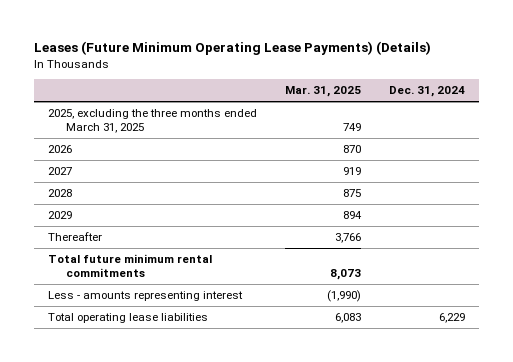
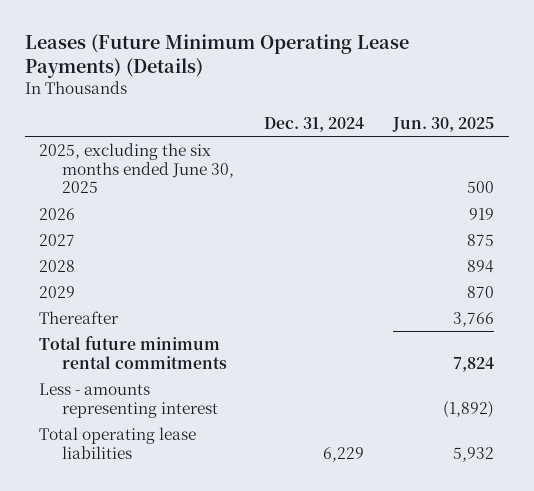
- | Mar. 31, 2025 | Dec. 31, 2024
+ | Dec. 31, 2024 | Jun. 30, 2025
- 2025, excluding the three months ended March 31, 2025 | 749 |
+ 2025, excluding the six months ended June 30, 2025 | | 500

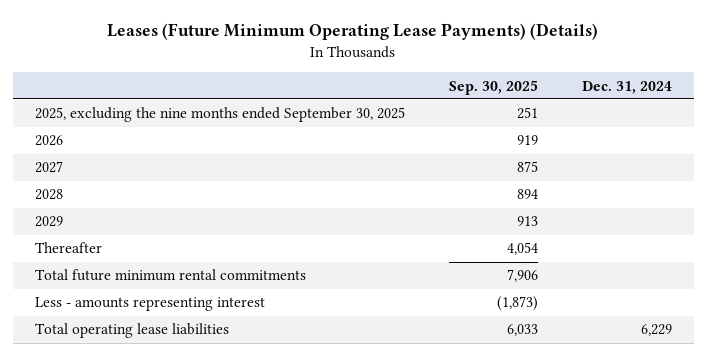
- | Dec. 31, 2024 | Jun. 30, 2025
+ | Sep. 30, 2025 | Dec. 31, 2024
- 2025, excluding the six months ended June 30, 2025 | | 500
+ 2025, excluding the nine months ended September 30, 2025 | 251 |

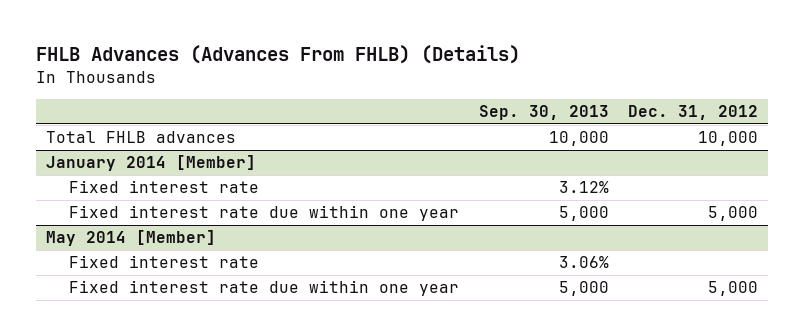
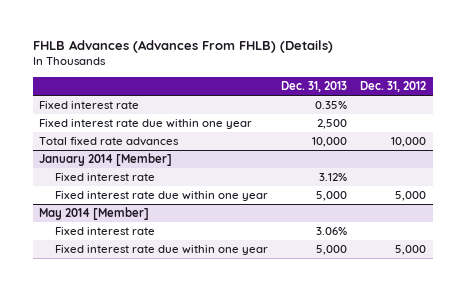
- | Sep. 30, 2013 | Dec. 31, 2012
+ | Dec. 31, 2013 | Dec. 31, 2012
- Total FHLB advances | 10,000 | 10,000
+ Fixed interest rate | 0.35% |
+ Fixed interest rate due within one year | 2,500 |
+ Total fixed rate advances | 10,000 | 10,000

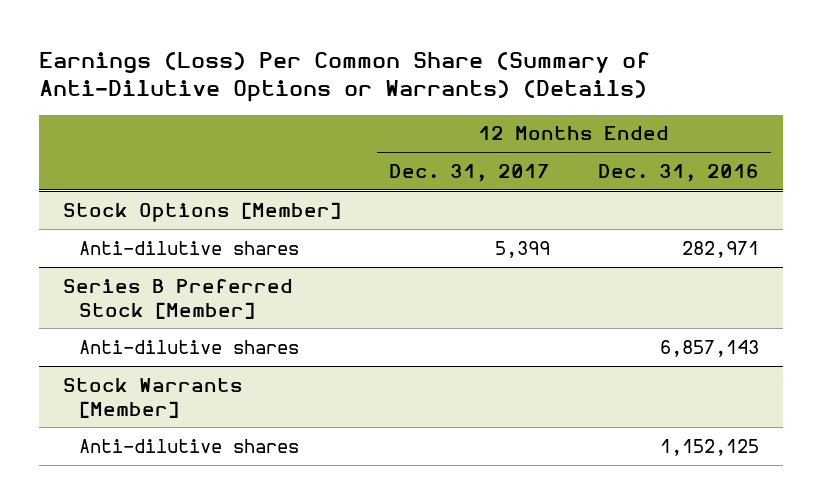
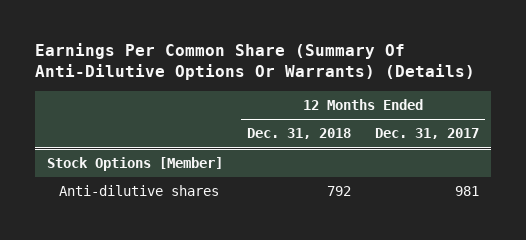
- Earnings (Loss) Per Common Share (Summary of Anti-Dilutive Options or Warrants) (Details)
+ Earnings Per Common Share (Summary Of Anti-Dilutive Options Or Warrants) (Details)
- | 12 Months Ended Dec. 31, 2017 | 12 Months Ended Dec. 31, 2016
+ | 12 Months Ended Dec. 31, 2018 | 12 Months Ended Dec. 31, 2017
@ Stock Options [Member]
- Anti-dilutive shares | 5,399 | 282,971
- Series B Preferred Stock [Member]
- Anti-dilutive shares | | 6,857,143
- Stock Warrants [Member]
- Anti-dilutive shares | | 1,152,125
@ Stock Options [Member]
+ Anti-dilutive shares | 792 | 981

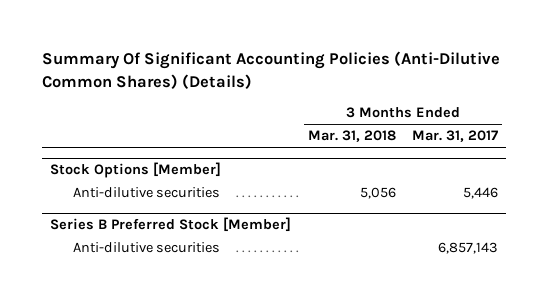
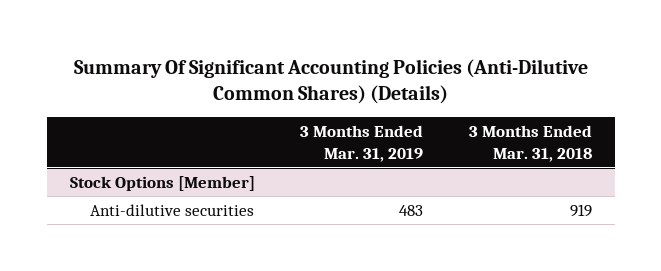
- | 3 Months Ended Mar. 31, 2018 | 3 Months Ended Mar. 31, 2017
+ | 3 Months Ended Mar. 31, 2019 | 3 Months Ended Mar. 31, 2018
@ Stock Options [Member]
- Anti-dilutive securities | 5,056 | 5,446
- Series B Preferred Stock [Member]
- Anti-dilutive securities | | 6,857,143
@ Stock Options [Member]
+ Anti-dilutive securities | 483 | 919

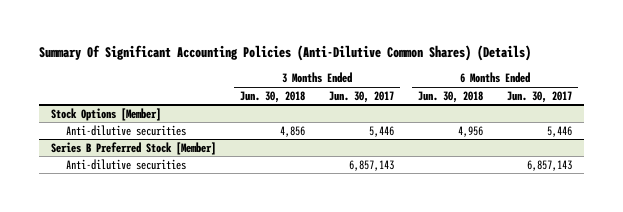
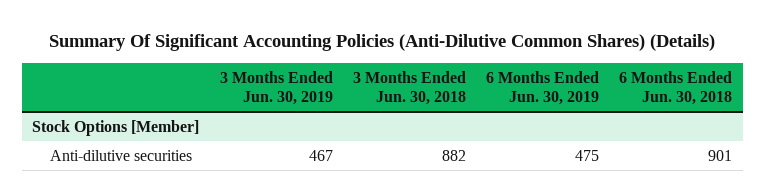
- | 3 Months Ended Jun. 30, 2018 | 3 Months Ended Jun. 30, 2017 | 6 Months Ended Jun. 30, 2018 | 6 Months Ended Jun. 30, 2017
+ | 3 Months Ended Jun. 30, 2019 | 3 Months Ended Jun. 30, 2018 | 6 Months Ended Jun. 30, 2019 | 6 Months Ended Jun. 30, 2018
@ Stock Options [Member]
- Anti-dilutive securities | 4,856 | 5,446 | 4,956 | 5,446
- Series B Preferred Stock [Member]
- Anti-dilutive securities | | 6,857,143 | | 6,857,143
@ Stock Options [Member]
+ Anti-dilutive securities | 467 | 882 | 475 | 901

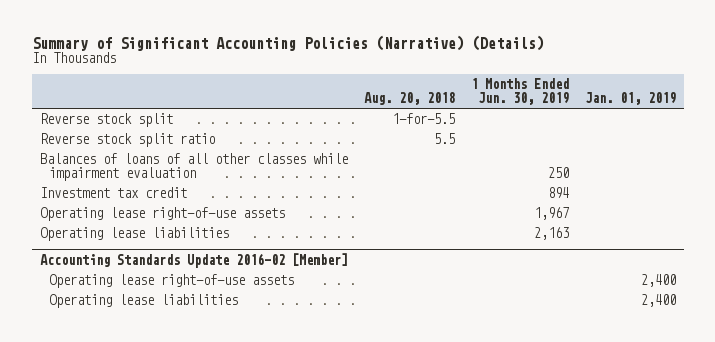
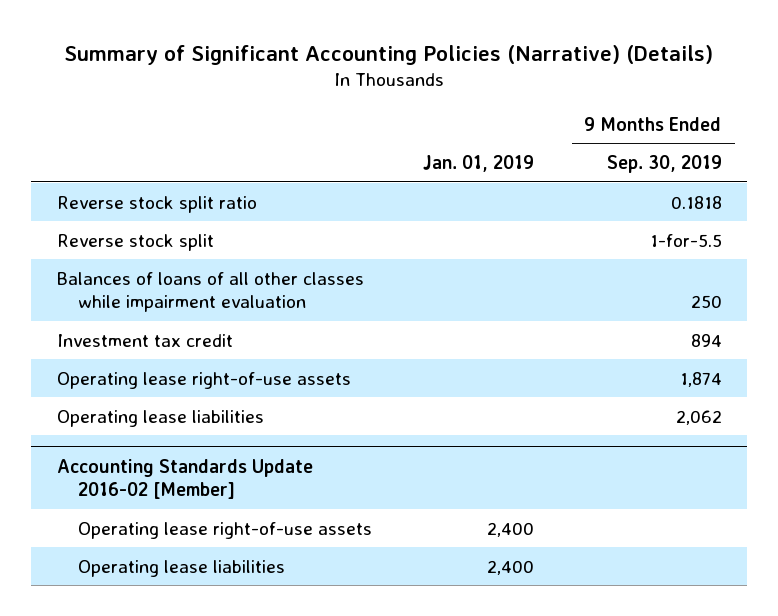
- | Aug. 20, 2018 | 1 Months Ended Jun. 30, 2019 | Jan. 01, 2019
+ | Jan. 01, 2019 | 9 Months Ended Sep. 30, 2019
moved down: Reverse stock split | | 1-for-5.5

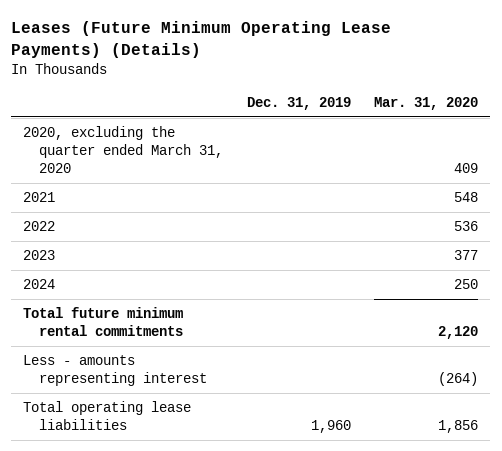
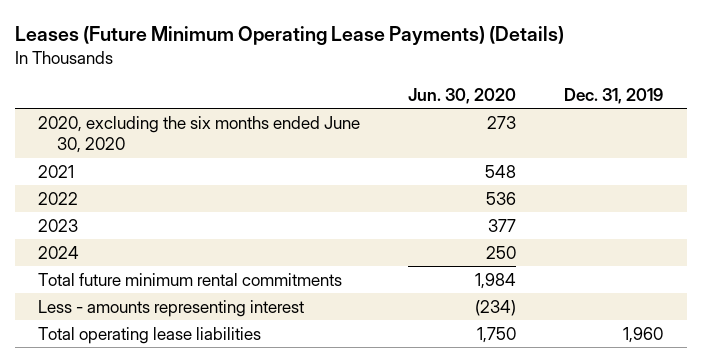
- | Dec. 31, 2019 | Mar. 31, 2020
+ | Jun. 30, 2020 | Dec. 31, 2019
- 2020, excluding the quarter ended March 31, 2020 | | 409
+ 2020, excluding the six months ended June 30, 2020 | 273 |

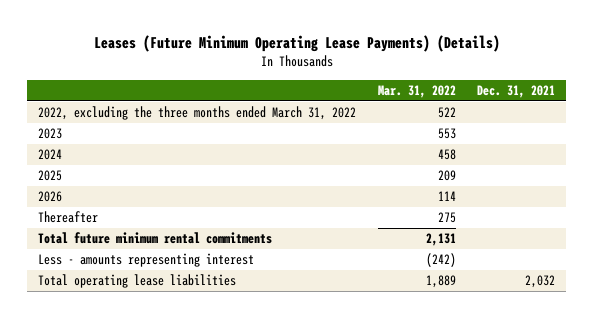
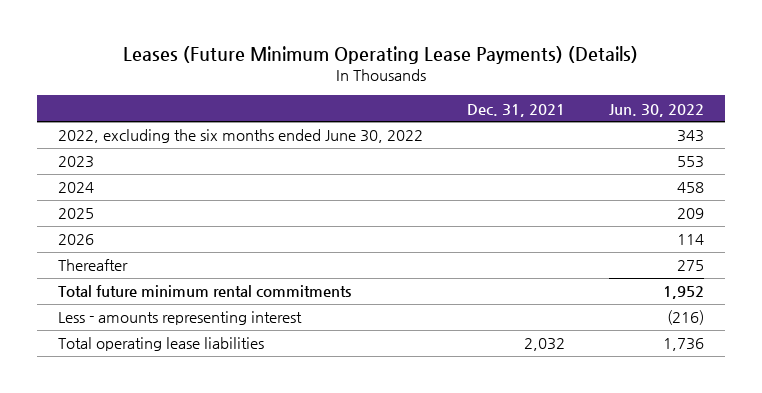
- | Mar. 31, 2022 | Dec. 31, 2021
+ | Dec. 31, 2021 | Jun. 30, 2022
- 2022, excluding the three months ended March 31, 2022 | 522 |
+ 2022, excluding the six months ended June 30, 2022 | | 343

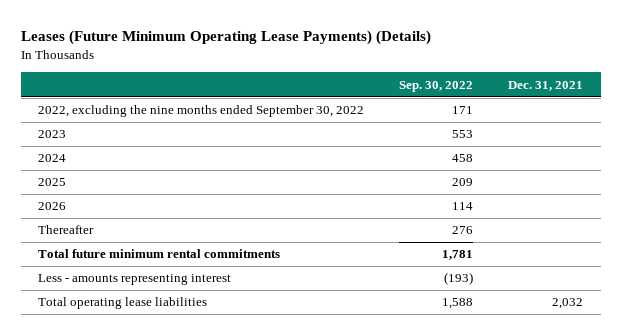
- | Dec. 31, 2021 | Jun. 30, 2022
+ | Sep. 30, 2022 | Dec. 31, 2021
- 2022, excluding the six months ended June 30, 2022 | | 343
+ 2022, excluding the nine months ended September 30, 2022 | 171 |

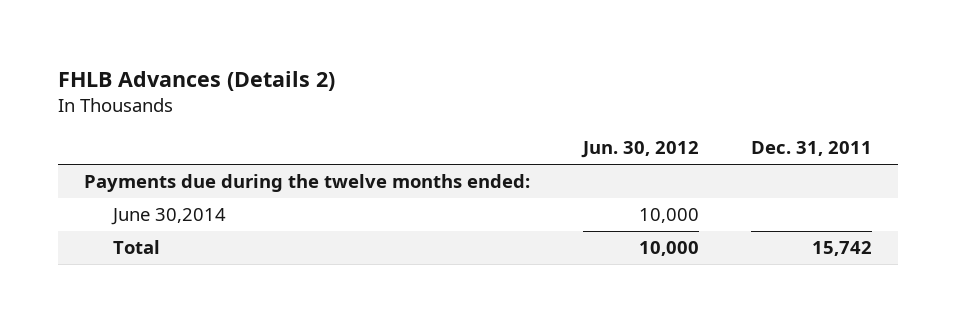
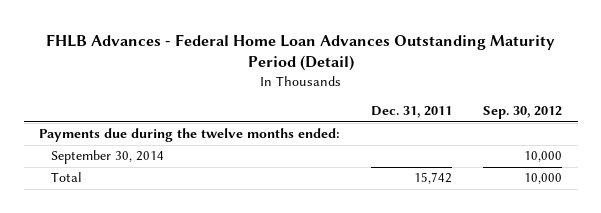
- FHLB Advances (Details 2)
+ FHLB Advances - Federal Home Loan Advances Outstanding Maturity Period (Detail)
- | Jun. 30, 2012 | Dec. 31, 2011
+ | Dec. 31, 2011 | Sep. 30, 2012
- June 30,2014 | 10,000 |
+ September 30, 2014 | | 10,000

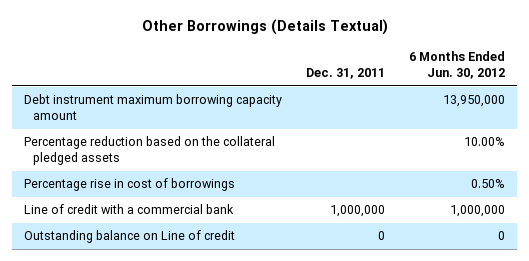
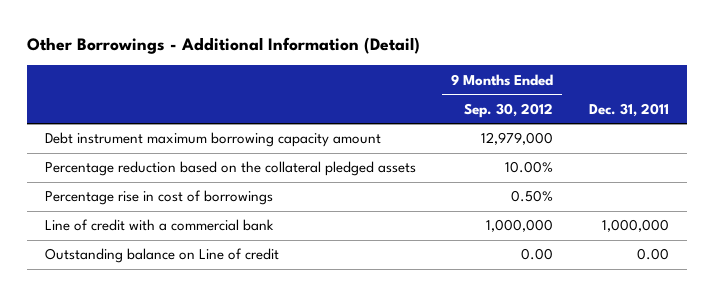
- Other Borrowings (Details Textual)
+ Other Borrowings - Additional Information (Detail)
- | Dec. 31, 2011 | 6 Months Ended Jun. 30, 2012
+ | 9 Months Ended Sep. 30, 2012 | Dec. 31, 2011
- Outstanding balance on Line of credit | 0 | 0
+ Outstanding balance on Line of credit | 0.00 | 0.00

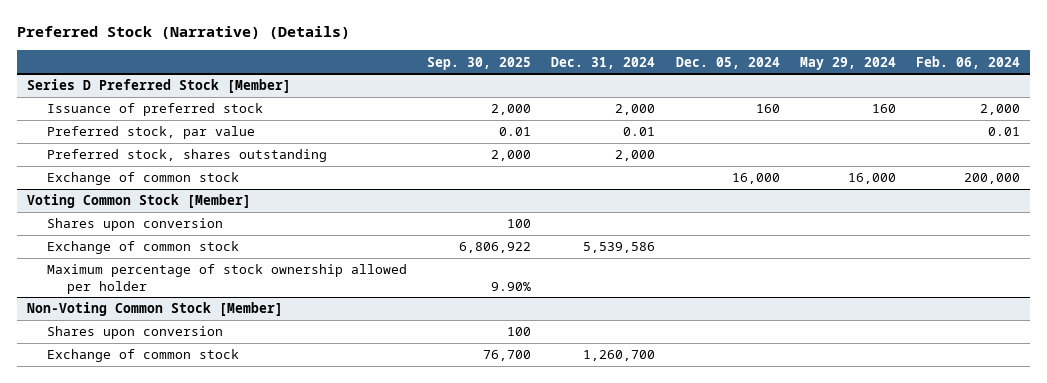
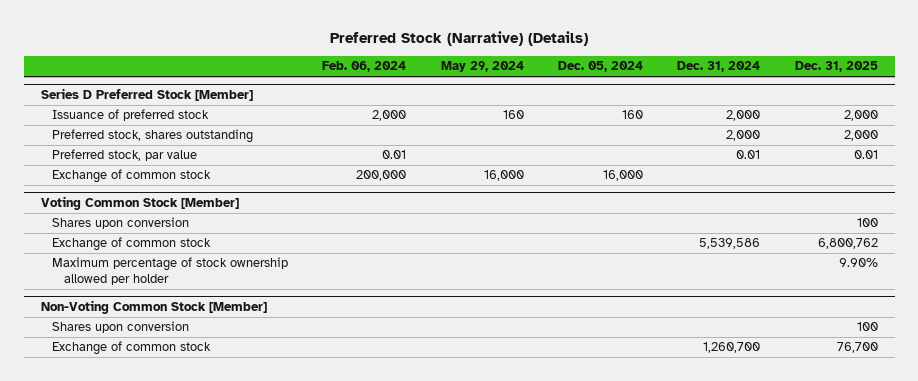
- | Sep. 30, 2025 | Dec. 31, 2024 | Dec. 05, 2024 | May 29, 2024 | Feb. 06, 2024
+ | Feb. 06, 2024 | May 29, 2024 | Dec. 05, 2024 | Dec. 31, 2024 | Dec. 31, 2025
@ Series D Preferred Stock [Member]
moved down: Preferred stock, par value | 0.01 | | | 0.01 | 0.01

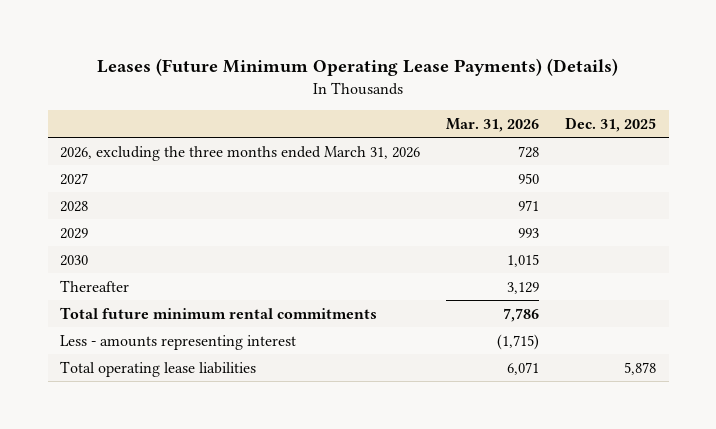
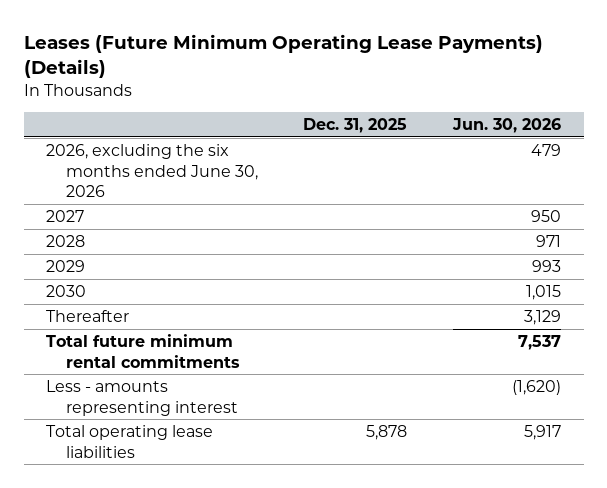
- | Mar. 31, 2026 | Dec. 31, 2025
+ | Dec. 31, 2025 | Jun. 30, 2026
- 2026, excluding the three months ended March 31, 2026 | 728 |
+ 2026, excluding the six months ended June 30, 2026 | | 479

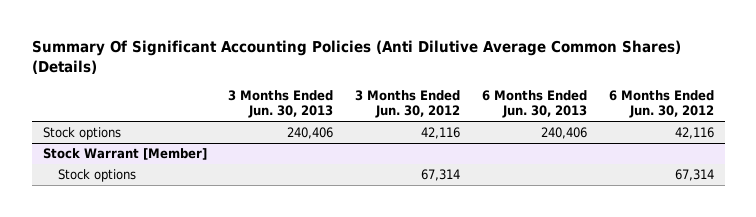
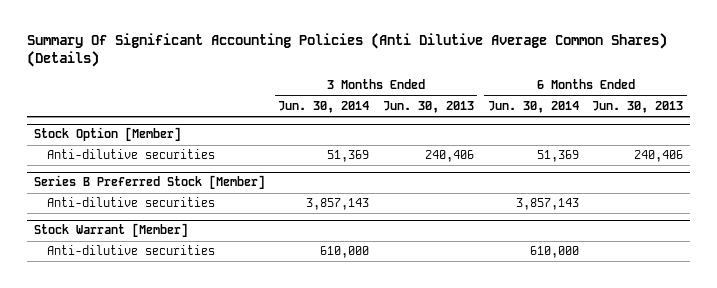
- | 3 Months Ended Jun. 30, 2013 | 3 Months Ended Jun. 30, 2012 | 6 Months Ended Jun. 30, 2013 | 6 Months Ended Jun. 30, 2012
+ | 3 Months Ended Jun. 30, 2014 | 3 Months Ended Jun. 30, 2013 | 6 Months Ended Jun. 30, 2014 | 6 Months Ended Jun. 30, 2013
- Stock options | 240,406 | 42,116 | 240,406 | 42,116
+ Stock Option [Member]
+ Anti-dilutive securities | 51,369 | 240,406 | 51,369 | 240,406
+ Series B Preferred Stock [Member]
+ Anti-dilutive securities | 3,857,143 | | 3,857,143 |
@ Stock Warrant [Member]
- Stock options | | 67,314 | | 67,314
+ Anti-dilutive securities | 610,000 | | 610,000 |

